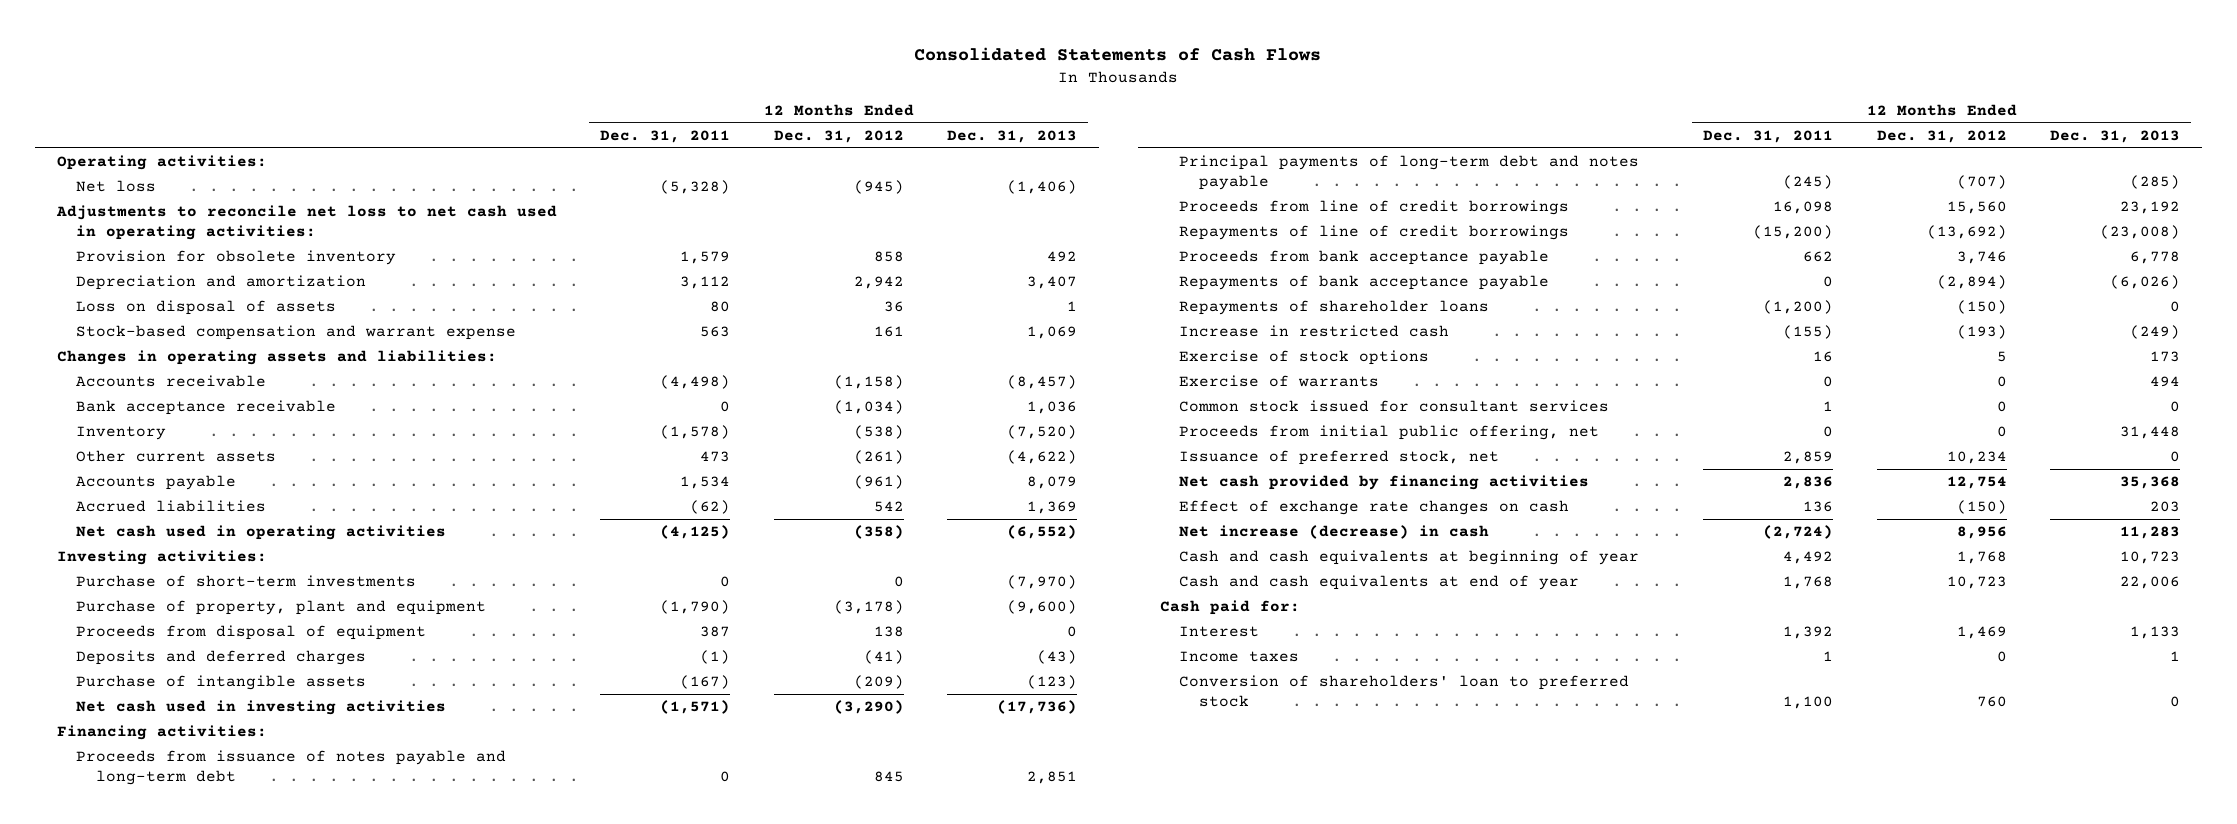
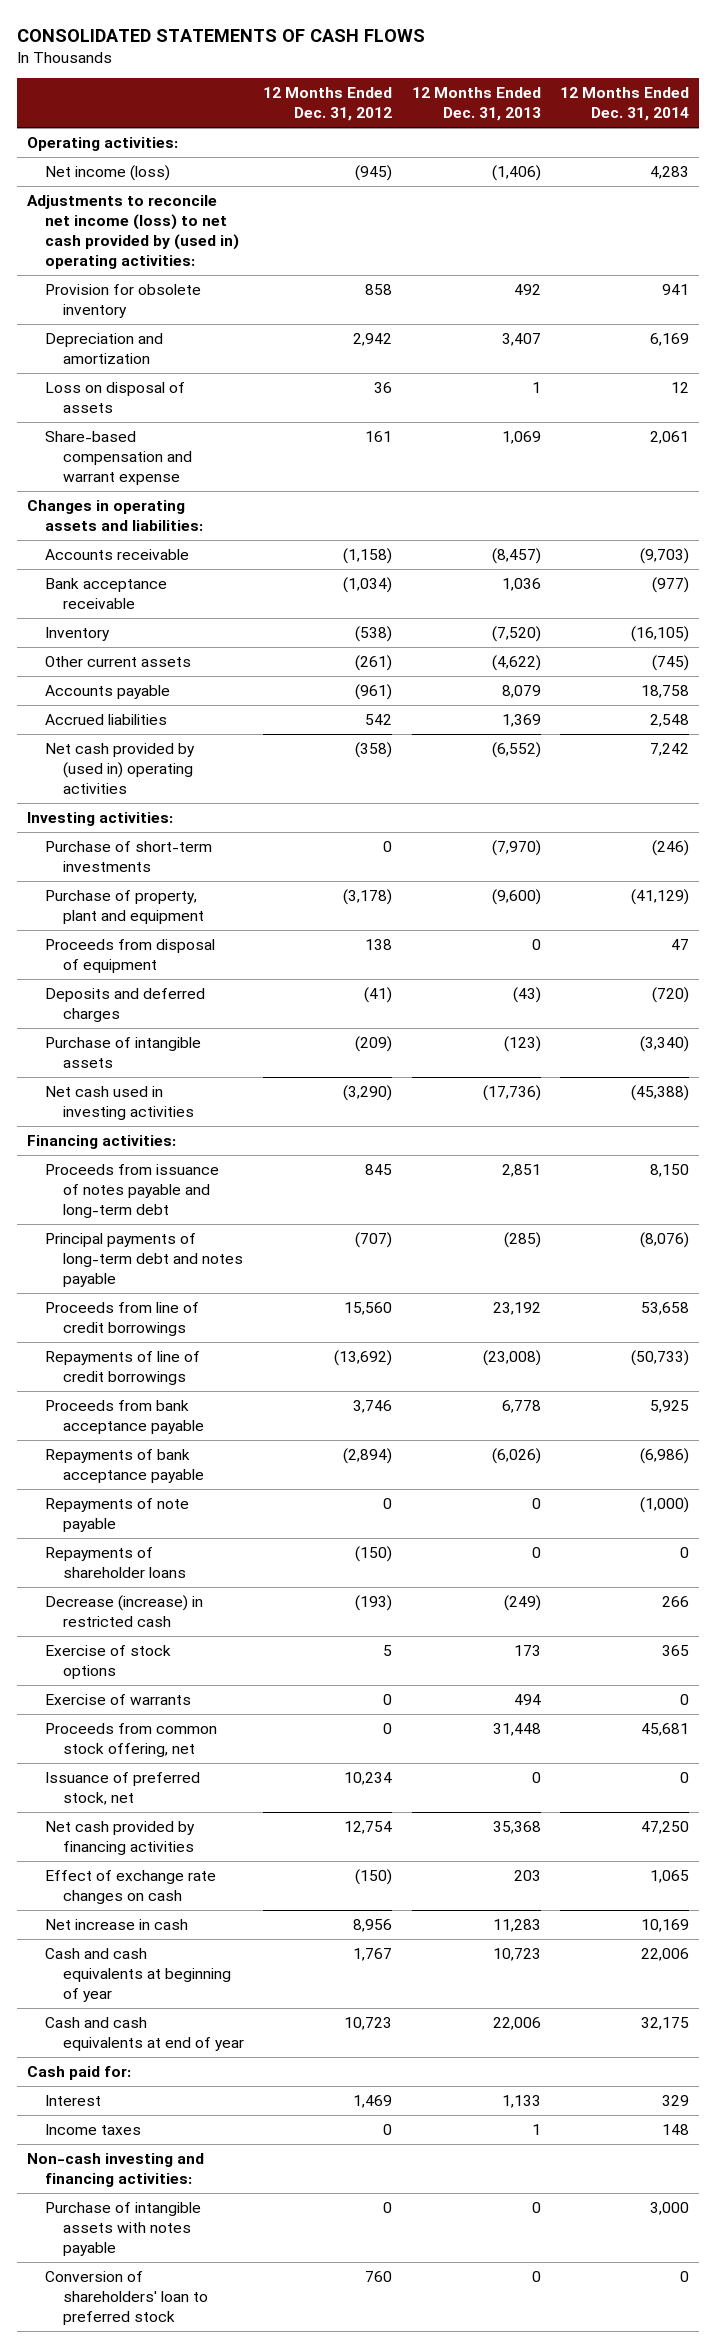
- Consolidated Statements of Cash Flows
+ CONSOLIDATED STATEMENTS OF CASH FLOWS
- | 12 Months Ended Dec. 31, 2011 | 12 Months Ended Dec. 31, 2012 | 12 Months Ended Dec. 31, 2013
+ | 12 Months Ended Dec. 31, 2012 | 12 Months Ended Dec. 31, 2013 | 12 Months Ended Dec. 31, 2014
- Net loss | (5,328) | (945) | (1,406)
- Adjustments to reconcile net loss to net cash used in operating activities:
+ Net income (loss) | (945) | (1,406) | 4,283
+ Adjustments to reconcile net income (loss) to net cash provided by (used in) operating activities:
- Stock-based compensation and warrant expense | 563 | 161 | 1,069
+ Share-based compensation and warrant expense | 161 | 1,069 | 2,061
- Net cash used in operating activities | (4,125) | (358) | (6,552)
+ Net cash provided by (used in) operating activities | (358) | (6,552) | 7,242
+ Repayments of note payable | 0 | 0 | (1,000)
- Increase in restricted cash | (155) | (193) | (249)
+ Decrease (increase) in restricted cash | (193) | (249) | 266
- Common stock issued for consultant services | 1 | 0 | 0
- Proceeds from initial public offering, net | 0 | 0 | 31,448
+ Proceeds from common stock offering, net | 0 | 31,448 | 45,681
- Net increase (decrease) in cash | (2,724) | 8,956 | 11,283
- Cash and cash equivalents at beginning of year | 4,492 | 1,768 | 10,723
+ Net increase in cash | 8,956 | 11,283 | 10,169
+ Cash and cash equivalents at beginning of year | 1,767 | 10,723 | 22,006
+ Non-cash investing and financing activities:
+ Purchase of intangible assets with notes payable | 0 | 0 | 3,000

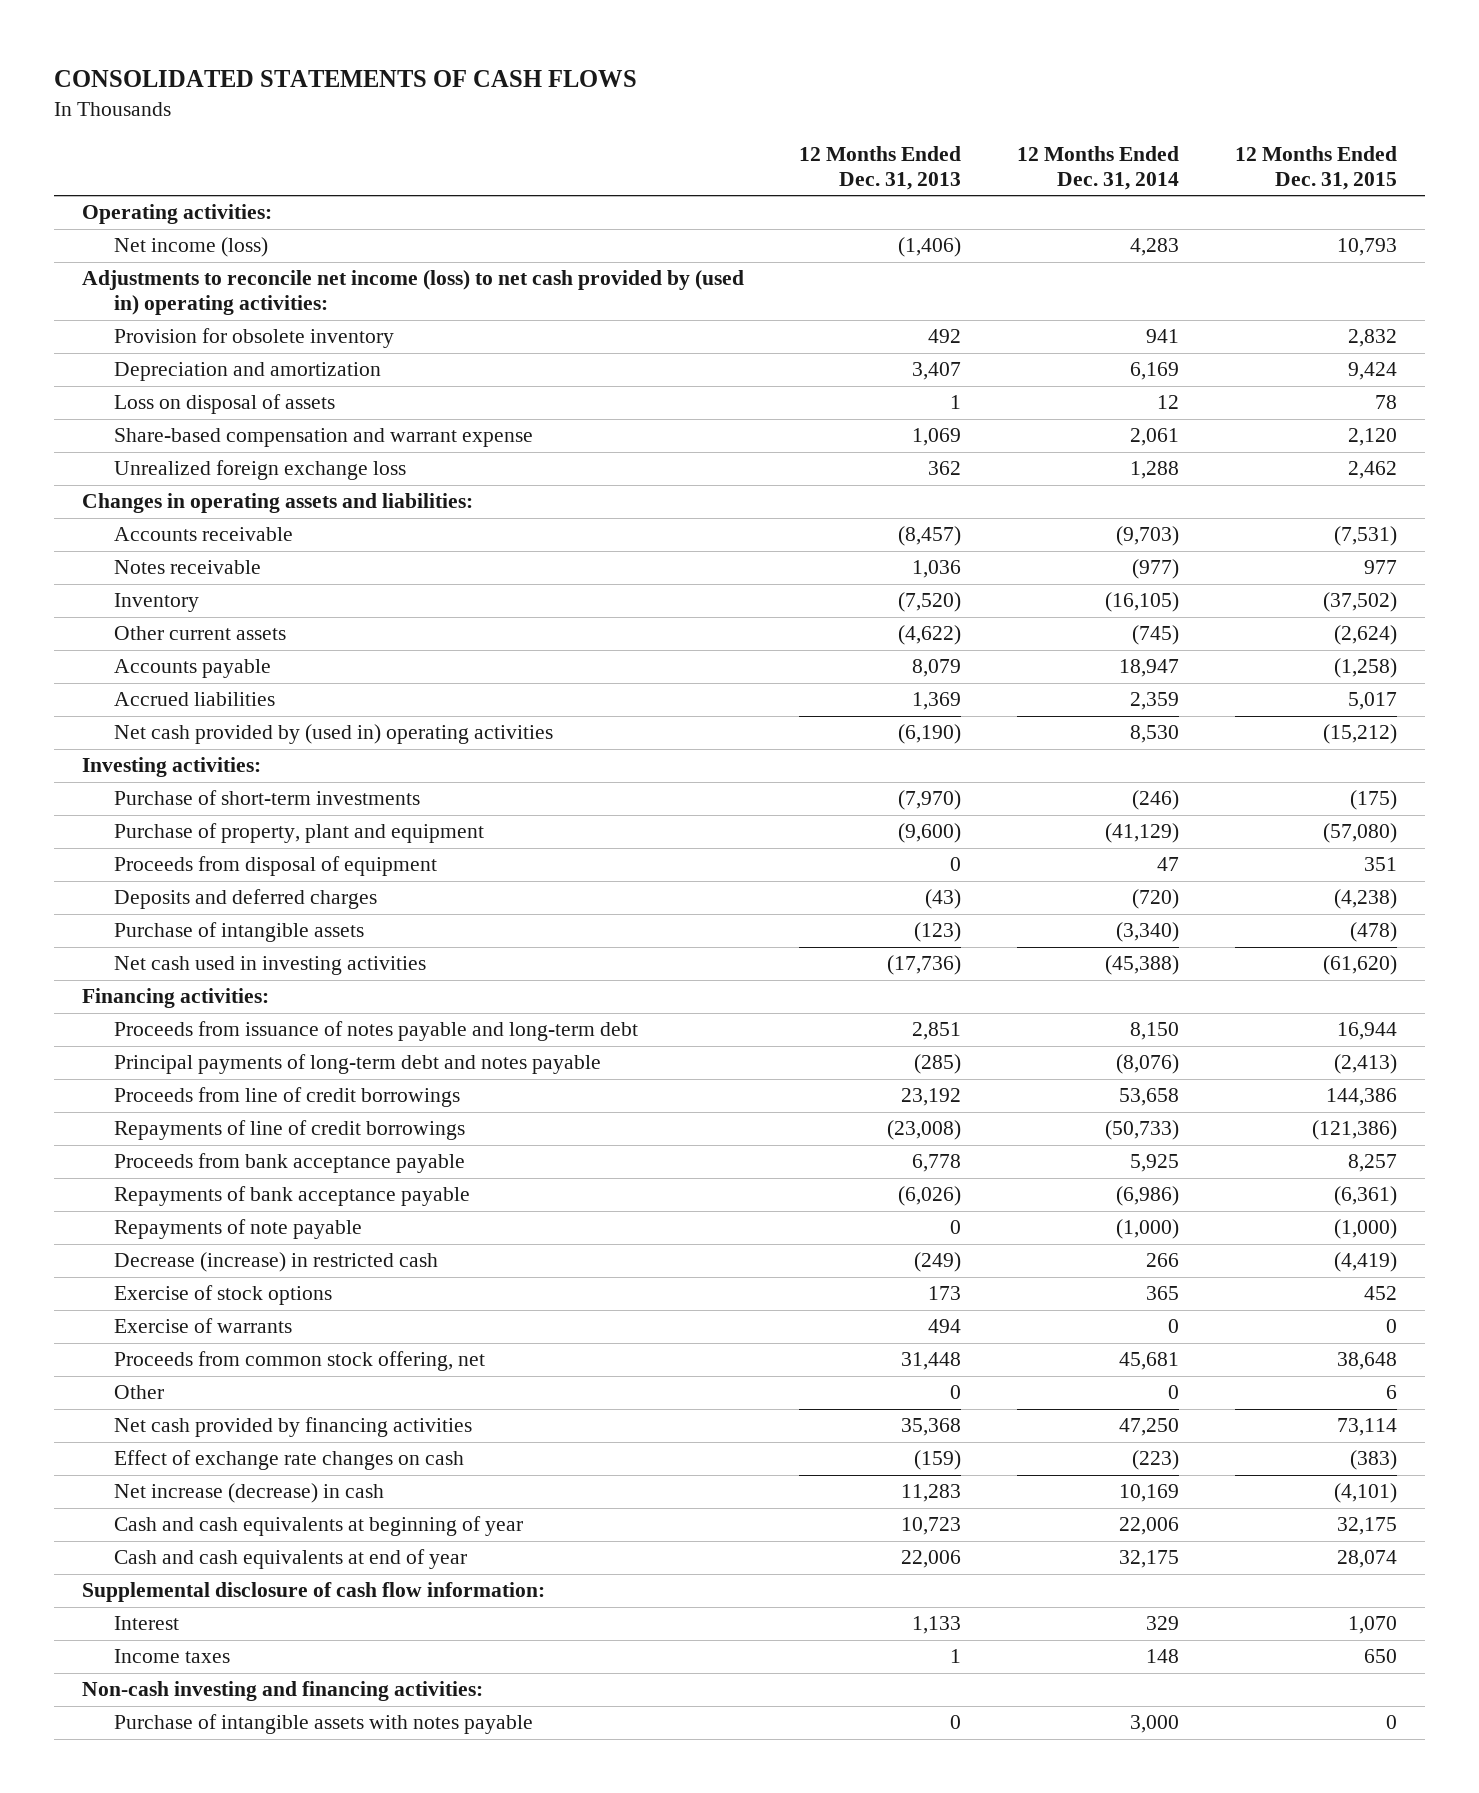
- | 12 Months Ended Dec. 31, 2012 | 12 Months Ended Dec. 31, 2013 | 12 Months Ended Dec. 31, 2014
+ | 12 Months Ended Dec. 31, 2013 | 12 Months Ended Dec. 31, 2014 | 12 Months Ended Dec. 31, 2015
+ Unrealized foreign exchange loss | 362 | 1,288 | 2,462
- Bank acceptance receivable | (1,034) | 1,036 | (977)
+ Notes receivable | 1,036 | (977) | 977
- Accounts payable | (961) | 8,079 | 18,758
- Accrued liabilities | 542 | 1,369 | 2,548
- Net cash provided by (used in) operating activities | (358) | (6,552) | 7,242
+ Accounts payable | 8,079 | 18,947 | (1,258)
+ Accrued liabilities | 1,369 | 2,359 | 5,017
+ Net cash provided by (used in) operating activities | (6,190) | 8,530 | (15,212)
- Repayments of shareholder loans | (150) | 0 | 0
- Issuance of preferred stock, net | 10,234 | 0 | 0
+ Other | 0 | 0 | 6
- Effect of exchange rate changes on cash | (150) | 203 | 1,065
- Net increase in cash | 8,956 | 11,283 | 10,169
+ Effect of exchange rate changes on cash | (159) | (223) | (383)
+ Net increase (decrease) in cash | 11,283 | 10,169 | (4,101)
- Cash paid for:
+ Supplemental disclosure of cash flow information:
- Conversion of shareholders' loan to preferred stock | 760 | 0 | 0

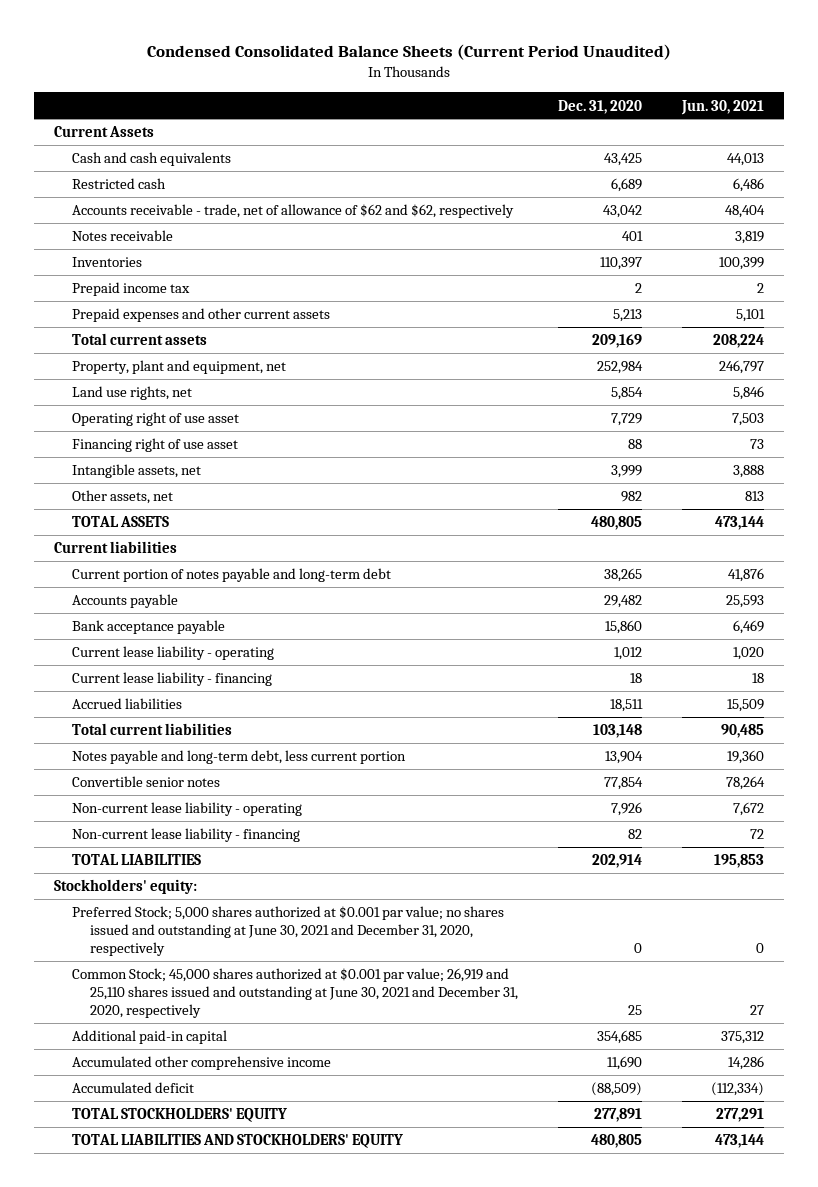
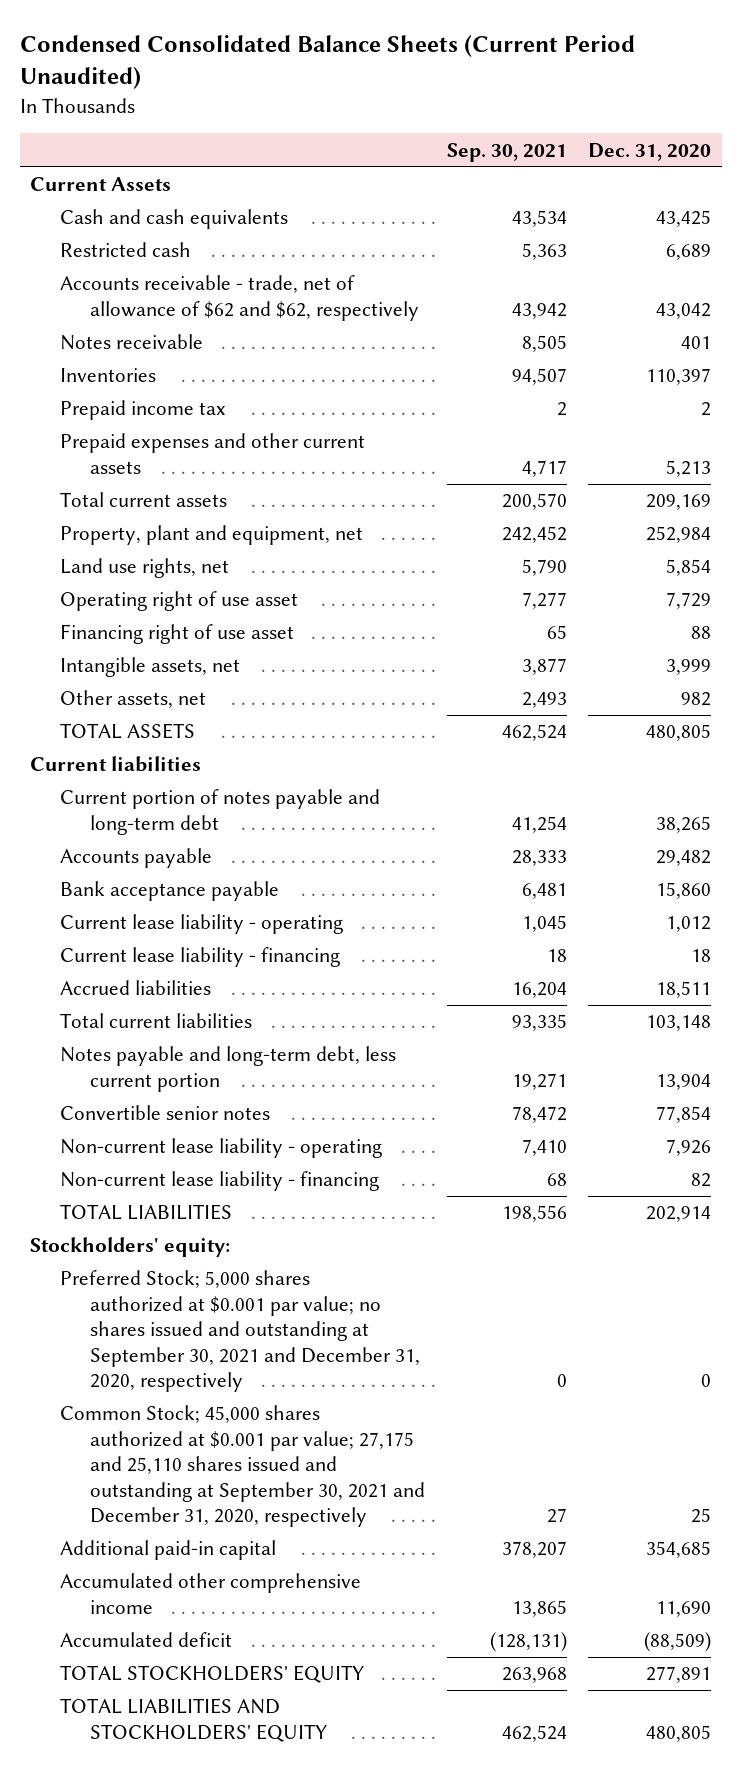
- | Dec. 31, 2020 | Jun. 30, 2021
+ | Sep. 30, 2021 | Dec. 31, 2020
- Preferred Stock; 5,000 shares authorized at $0.001 par value; no shares issued and outstanding at June 30, 2021 and December 31, 2020, respectively | 0 | 0
- Common Stock; 45,000 shares authorized at $0.001 par value; 26,919 and 25,110 shares issued and outstanding at June 30, 2021 and December 31, 2020, respectively | 25 | 27
+ Preferred Stock; 5,000 shares authorized at $0.001 par value; no shares issued and outstanding at September 30, 2021 and December 31, 2020, respectively | 0 | 0
+ Common Stock; 45,000 shares authorized at $0.001 par value; 27,175 and 25,110 shares issued and outstanding at September 30, 2021 and December 31, 2020, respectively | 27 | 25

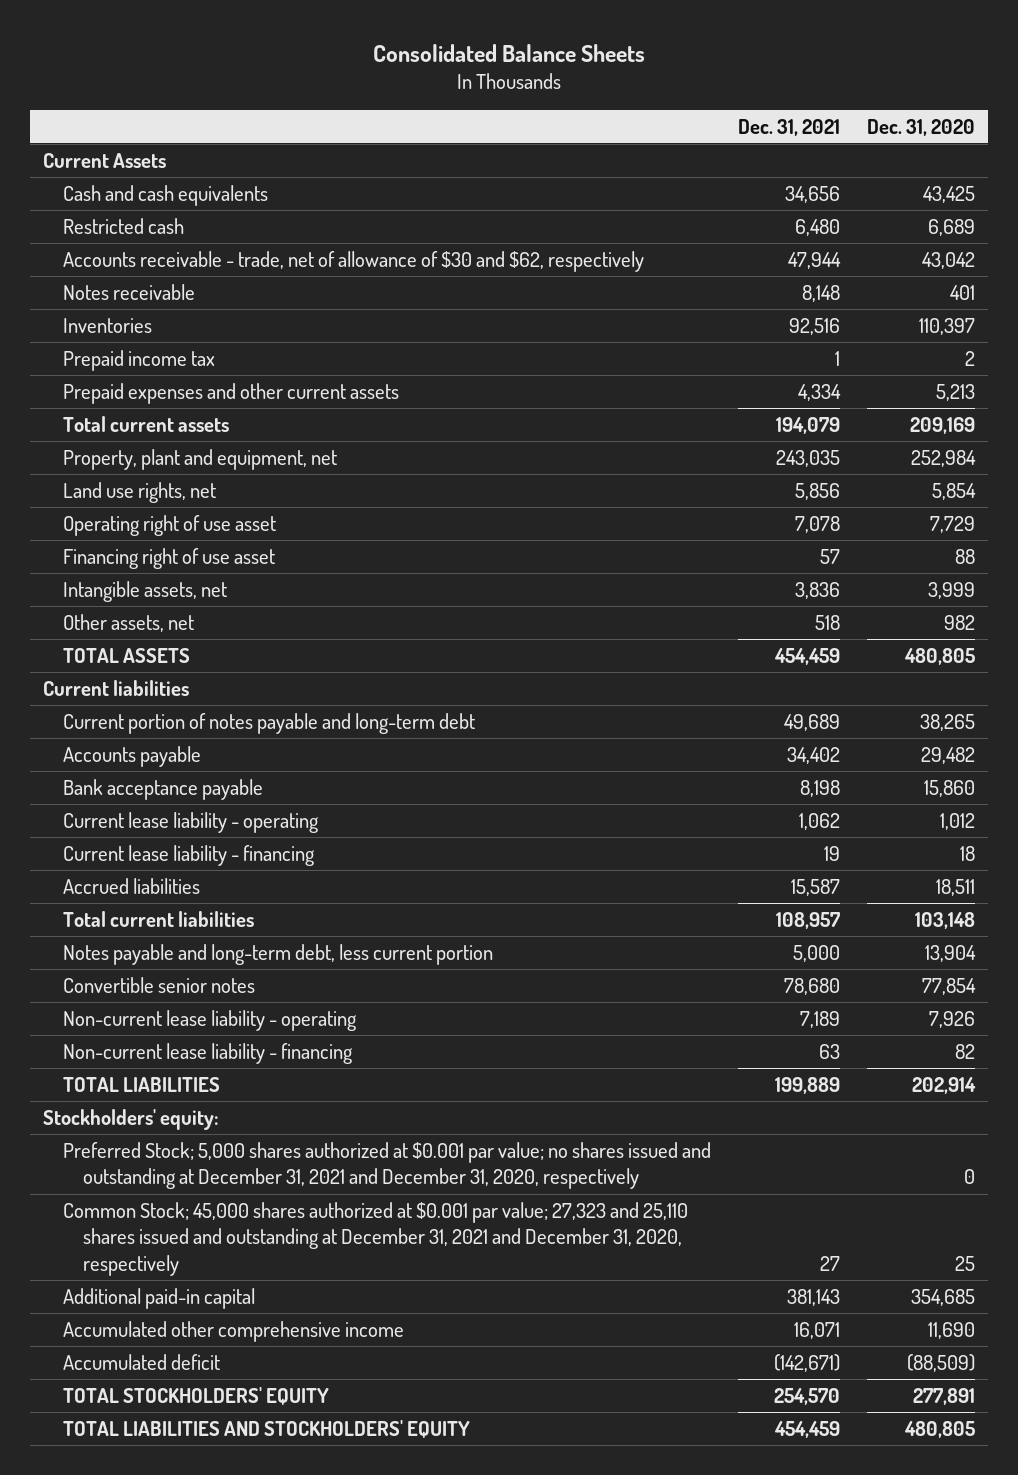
- Condensed Consolidated Balance Sheets (Current Period Unaudited)
+ Consolidated Balance Sheets
- | Sep. 30, 2021 | Dec. 31, 2020
+ | Dec. 31, 2021 | Dec. 31, 2020
- Accounts receivable - trade, net of allowance of $62 and $62, respectively | 43,942 | 43,042
+ Accounts receivable - trade, net of allowance of $30 and $62, respectively | 47,944 | 43,042
- Preferred Stock; 5,000 shares authorized at $0.001 par value; no shares issued and outstanding at September 30, 2021 and December 31, 2020, respectively | 0 | 0
- Common Stock; 45,000 shares authorized at $0.001 par value; 27,175 and 25,110 shares issued and outstanding at September 30, 2021 and December 31, 2020, respectively | 27 | 25
+ Preferred Stock; 5,000 shares authorized at $0.001 par value; no shares issued and outstanding at December 31, 2021 and December 31, 2020, respectively | | 0
+ Common Stock; 45,000 shares authorized at $0.001 par value; 27,323 and 25,110 shares issued and outstanding at December 31, 2021 and December 31, 2020, respectively | 27 | 25

